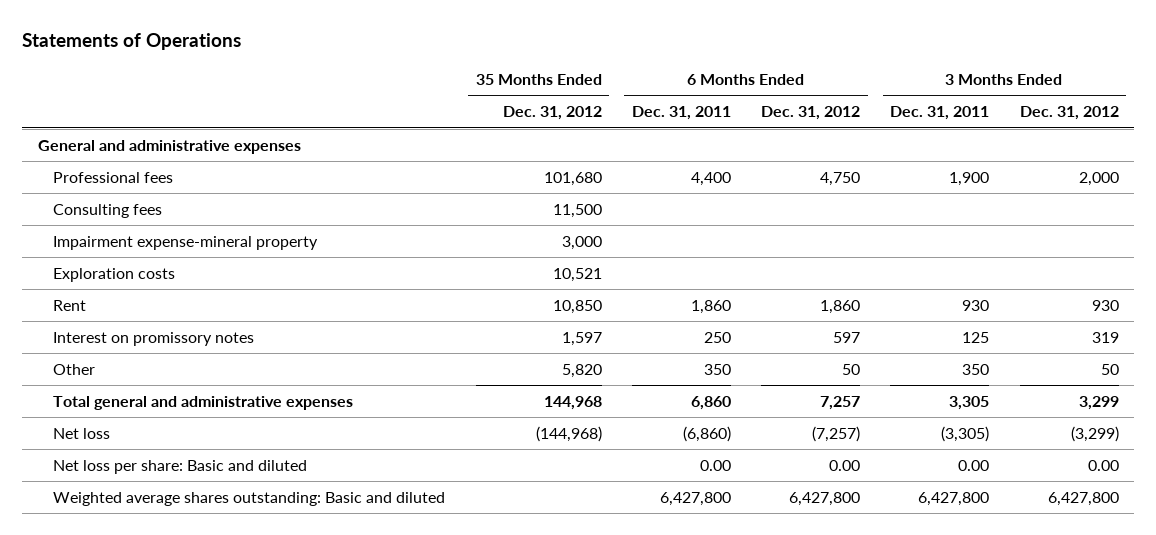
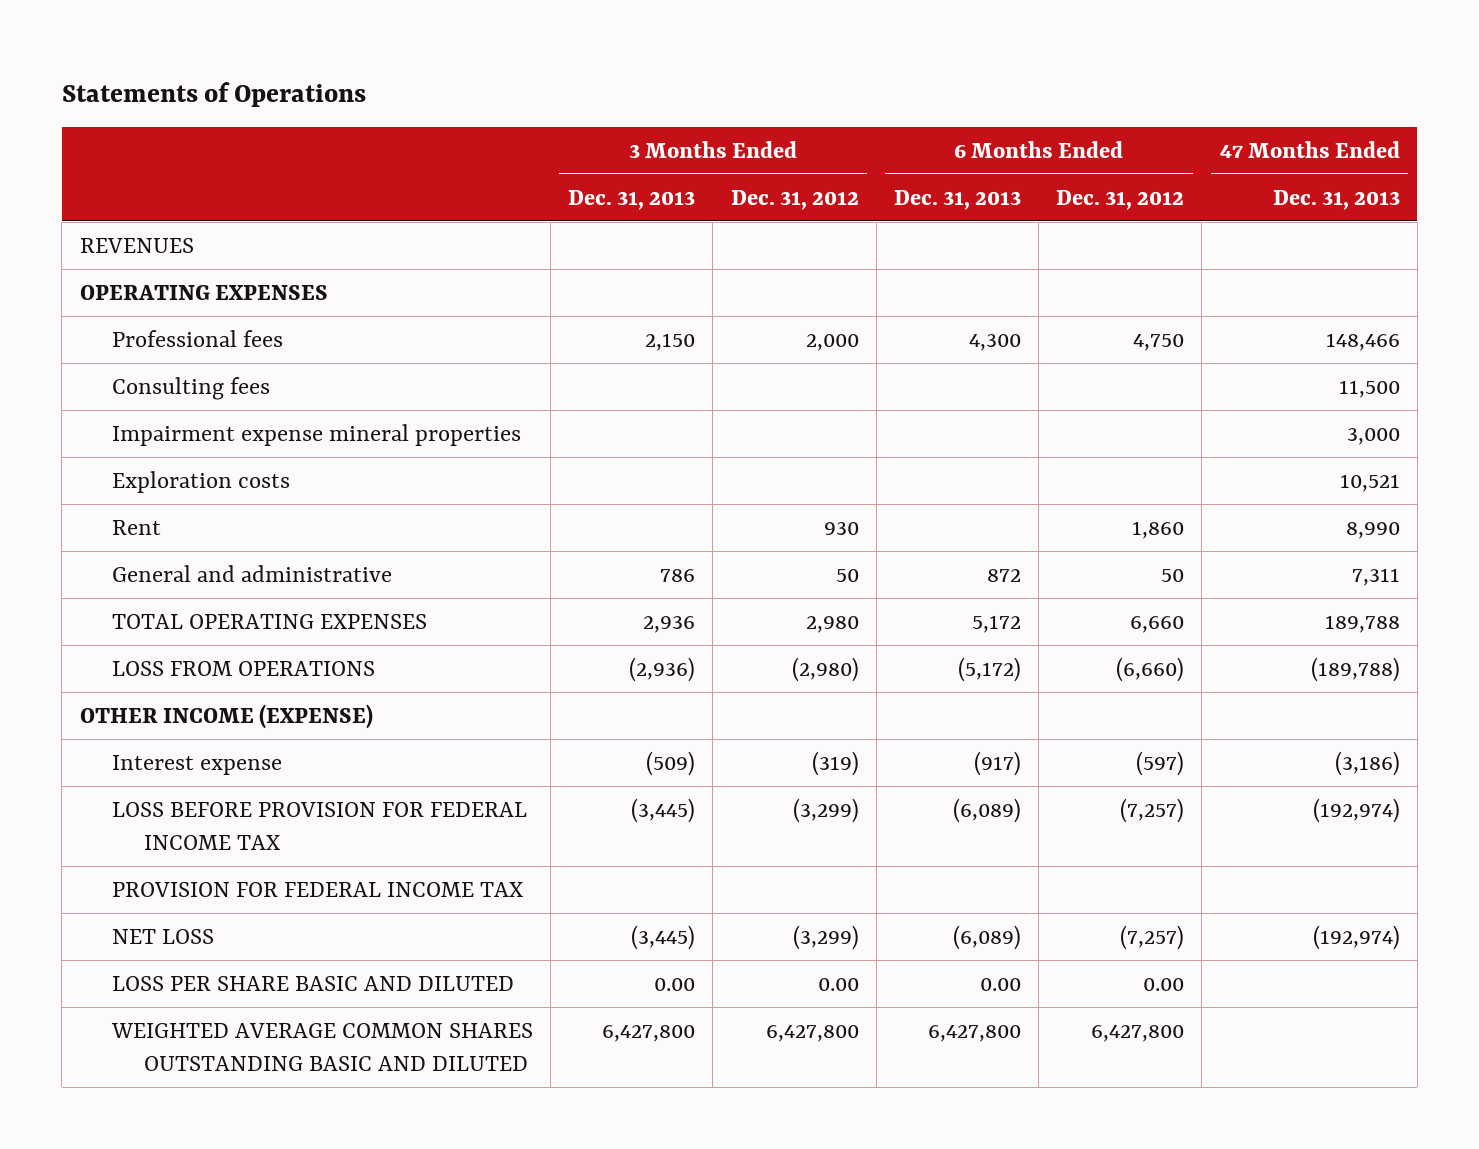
- | 35 Months Ended Dec. 31, 2012 | 6 Months Ended Dec. 31, 2011 | 6 Months Ended Dec. 31, 2012 | 3 Months Ended Dec. 31, 2011 | 3 Months Ended Dec. 31, 2012
+ | 3 Months Ended Dec. 31, 2013 | 3 Months Ended Dec. 31, 2012 | 6 Months Ended Dec. 31, 2013 | 6 Months Ended Dec. 31, 2012 | 47 Months Ended Dec. 31, 2013
- General and administrative expenses
+ REVENUES
+ OPERATING EXPENSES
- Impairment expense-mineral property | 3,000 | | | |
+ Impairment expense mineral properties | | | | | 3,000
- Interest on promissory notes | 1,597 | 250 | 597 | 125 | 319
- Other | 5,820 | 350 | 50 | 350 | 50
- Total general and administrative expenses | 144,968 | 6,860 | 7,257 | 3,305 | 3,299
- Net loss | (144,968) | (6,860) | (7,257) | (3,305) | (3,299)
- Net loss per share: Basic and diluted | | 0.00 | 0.00 | 0.00 | 0.00
- Weighted average shares outstanding: Basic and diluted | | 6,427,800 | 6,427,800 | 6,427,800 | 6,427,800
+ General and administrative | 786 | 50 | 872 | 50 | 7,311
+ TOTAL OPERATING EXPENSES | 2,936 | 2,980 | 5,172 | 6,660 | 189,788
+ LOSS FROM OPERATIONS | (2,936) | (2,980) | (5,172) | (6,660) | (189,788)
+ OTHER INCOME (EXPENSE)
+ Interest expense | (509) | (319) | (917) | (597) | (3,186)
+ LOSS BEFORE PROVISION FOR FEDERAL INCOME TAX | (3,445) | (3,299) | (6,089) | (7,257) | (192,974)
+ PROVISION FOR FEDERAL INCOME TAX
+ NET LOSS | (3,445) | (3,299) | (6,089) | (7,257) | (192,974)
+ LOSS PER SHARE BASIC AND DILUTED | 0.00 | 0.00 | 0.00 | 0.00 |
+ WEIGHTED AVERAGE COMMON SHARES OUTSTANDING BASIC AND DILUTED | 6,427,800 | 6,427,800 | 6,427,800 | 6,427,800 |

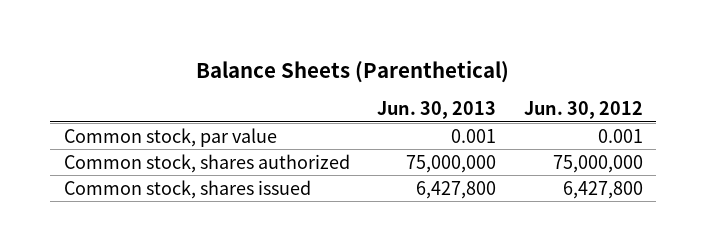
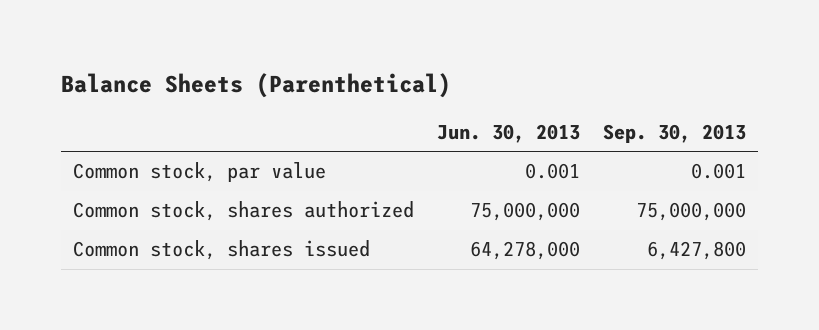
- | Jun. 30, 2013 | Jun. 30, 2012
+ | Jun. 30, 2013 | Sep. 30, 2013
- Common stock, shares issued | 6,427,800 | 6,427,800
+ Common stock, shares issued | 64,278,000 | 6,427,800

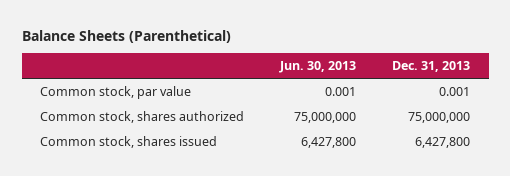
- | Jun. 30, 2013 | Sep. 30, 2013
+ | Jun. 30, 2013 | Dec. 31, 2013
- Common stock, shares issued | 64,278,000 | 6,427,800
+ Common stock, shares issued | 6,427,800 | 6,427,800

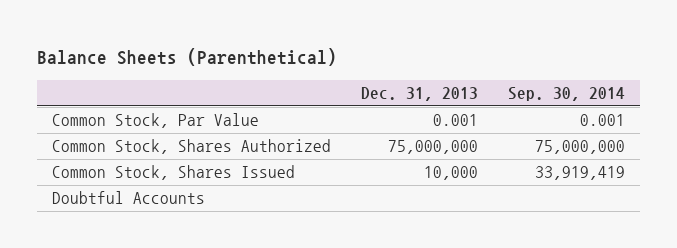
- | Jun. 30, 2013 | Dec. 31, 2013
+ | Dec. 31, 2013 | Sep. 30, 2014
- Common stock, par value | 0.001 | 0.001
- Common stock, shares authorized | 75,000,000 | 75,000,000
- Common stock, shares issued | 6,427,800 | 6,427,800
+ Common Stock, Par Value | 0.001 | 0.001
+ Common Stock, Shares Authorized | 75,000,000 | 75,000,000
+ Common Stock, Shares Issued | 10,000 | 33,919,419
+ Doubtful Accounts

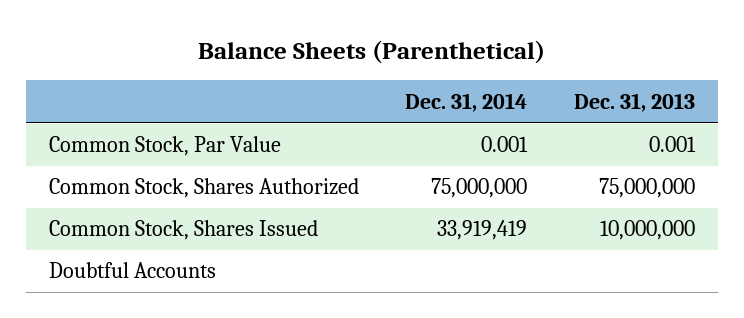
- | Dec. 31, 2013 | Sep. 30, 2014
+ | Dec. 31, 2014 | Dec. 31, 2013
- Common Stock, Shares Issued | 10,000 | 33,919,419
+ Common Stock, Shares Issued | 33,919,419 | 10,000,000

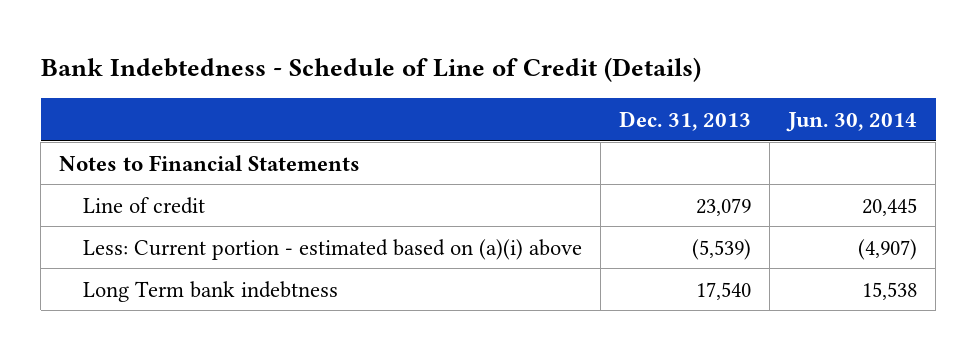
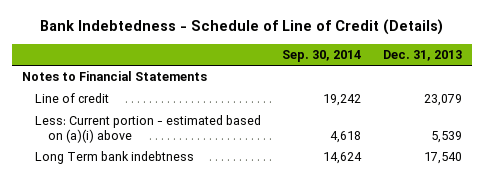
- | Dec. 31, 2013 | Jun. 30, 2014
+ | Sep. 30, 2014 | Dec. 31, 2013
- Less: Current portion - estimated based on (a)(i) above | (5,539) | (4,907)
+ Less: Current portion - estimated based on (a)(i) above | 4,618 | 5,539

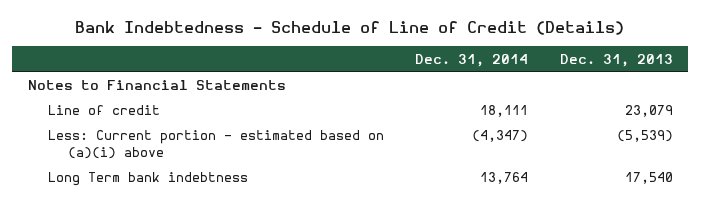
- | Sep. 30, 2014 | Dec. 31, 2013
+ | Dec. 31, 2014 | Dec. 31, 2013
- Less: Current portion - estimated based on (a)(i) above | 4,618 | 5,539
+ Less: Current portion - estimated based on (a)(i) above | (4,347) | (5,539)

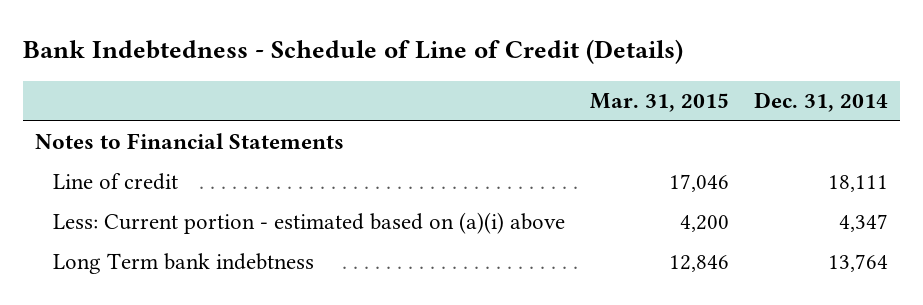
- | Dec. 31, 2014 | Dec. 31, 2013
+ | Mar. 31, 2015 | Dec. 31, 2014
- Less: Current portion - estimated based on (a)(i) above | (4,347) | (5,539)
+ Less: Current portion - estimated based on (a)(i) above | 4,200 | 4,347

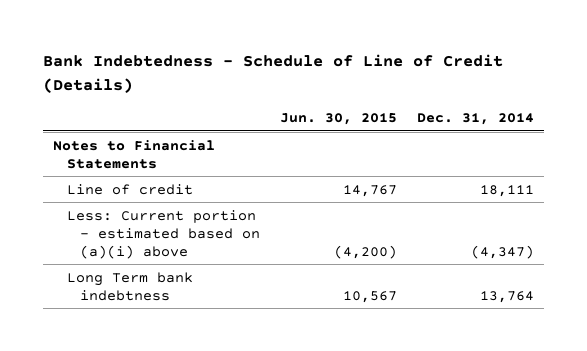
- | Mar. 31, 2015 | Dec. 31, 2014
+ | Jun. 30, 2015 | Dec. 31, 2014
- Less: Current portion - estimated based on (a)(i) above | 4,200 | 4,347
+ Less: Current portion - estimated based on (a)(i) above | (4,200) | (4,347)

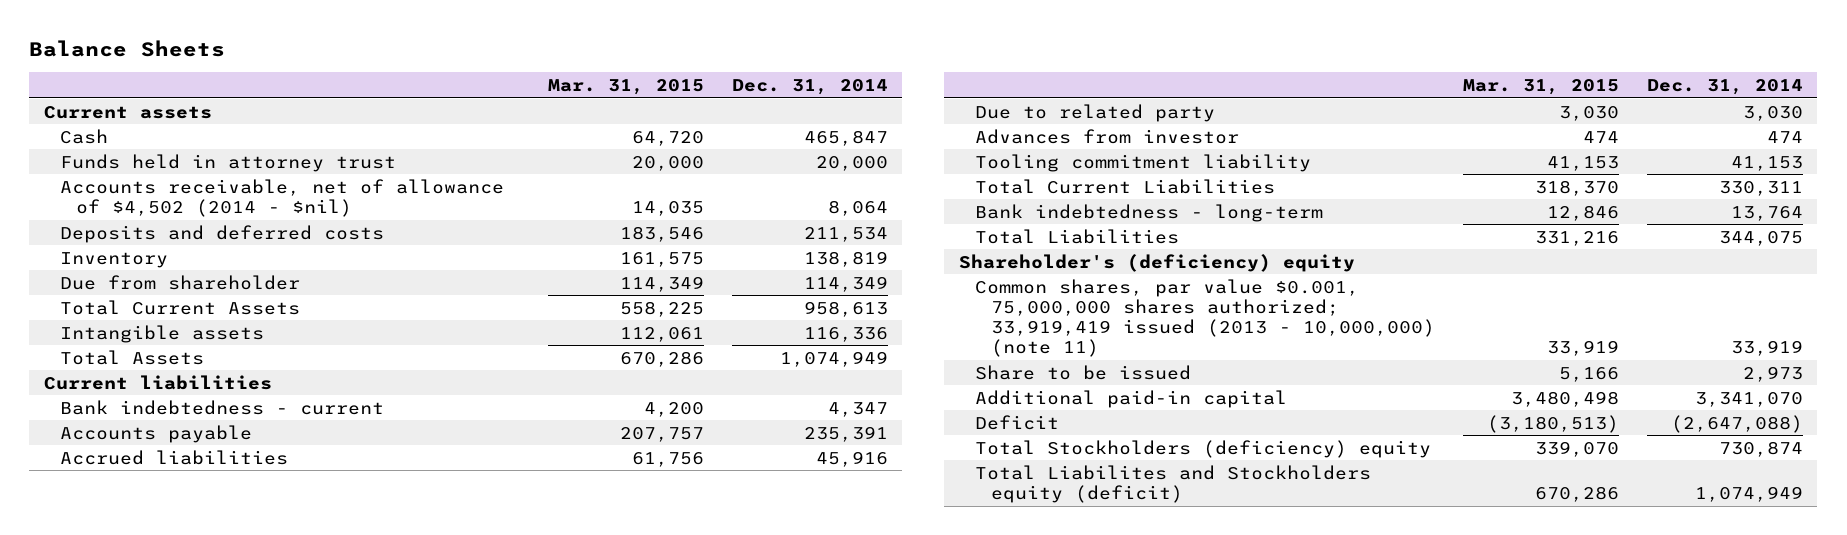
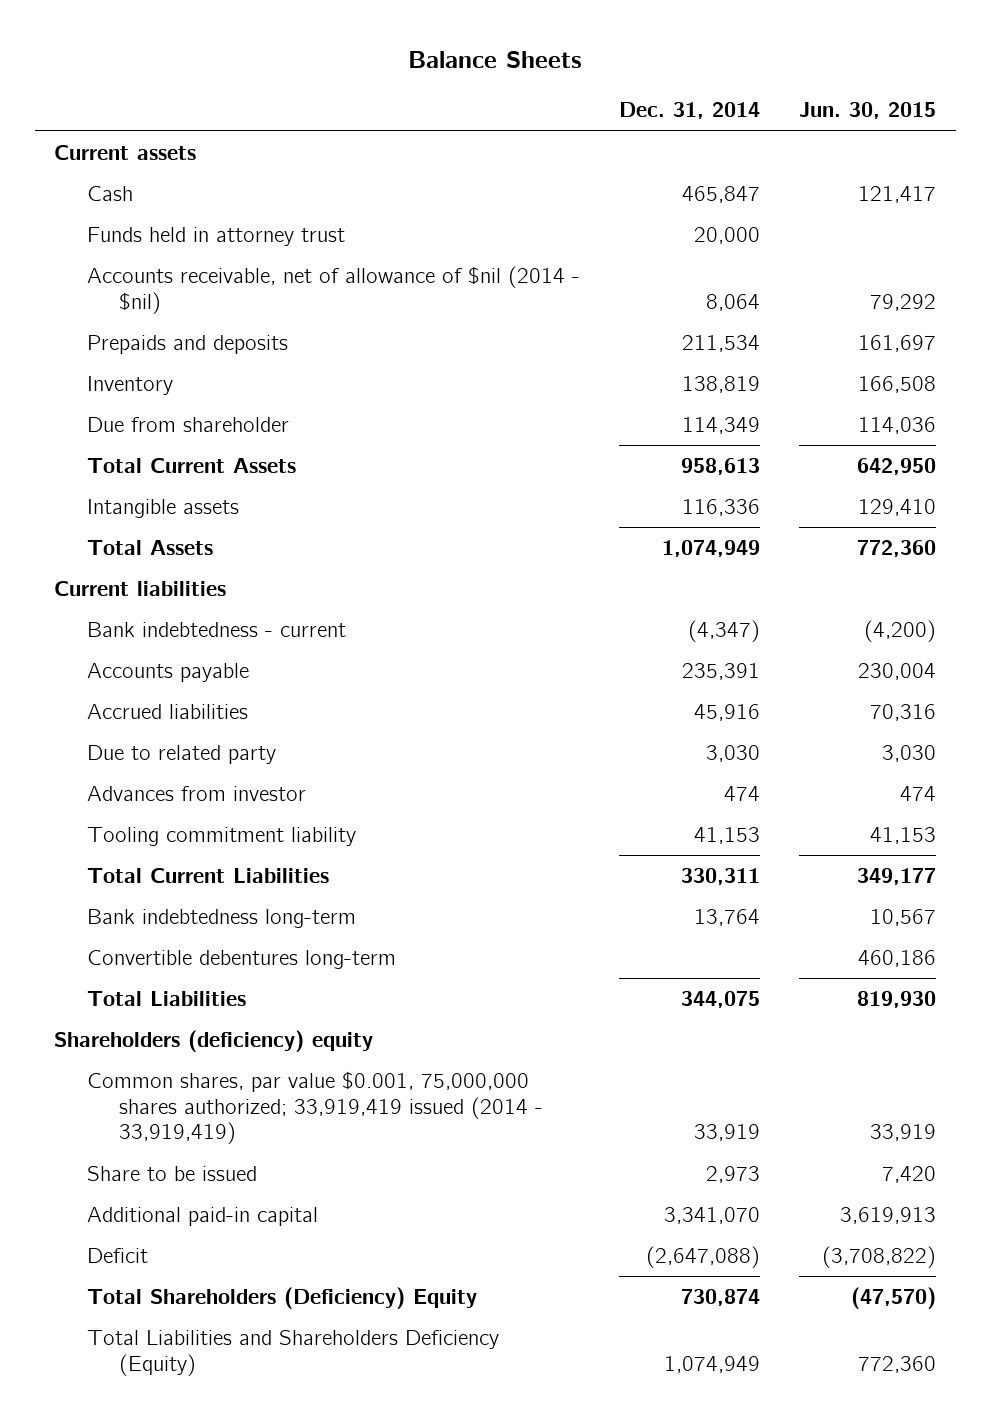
- | Mar. 31, 2015 | Dec. 31, 2014
+ | Dec. 31, 2014 | Jun. 30, 2015
- Accounts receivable, net of allowance of $4,502 (2014 - $nil) | 14,035 | 8,064
- Deposits and deferred costs | 183,546 | 211,534
+ Accounts receivable, net of allowance of $nil (2014 - $nil) | 8,064 | 79,292
+ Prepaids and deposits | 211,534 | 161,697
- Bank indebtedness - current | 4,200 | 4,347
+ Bank indebtedness - current | (4,347) | (4,200)
- Bank indebtedness - long-term | 12,846 | 13,764
+ Bank indebtedness long-term | 13,764 | 10,567
+ Convertible debentures long-term | | 460,186
- Shareholder's (deficiency) equity
- Common shares, par value $0.001, 75,000,000 shares authorized; 33,919,419 issued (2013 - 10,000,000) (note 11) | 33,919 | 33,919
+ Shareholders (deficiency) equity
+ Common shares, par value $0.001, 75,000,000 shares authorized; 33,919,419 issued (2014 - 33,919,419) | 33,919 | 33,919
- Total Stockholders (deficiency) equity | 339,070 | 730,874
- Total Liabilites and Stockholders equity (deficit) | 670,286 | 1,074,949
+ Total Shareholders (Deficiency) Equity | 730,874 | (47,570)
+ Total Liabilities and Shareholders Deficiency (Equity) | 1,074,949 | 772,360

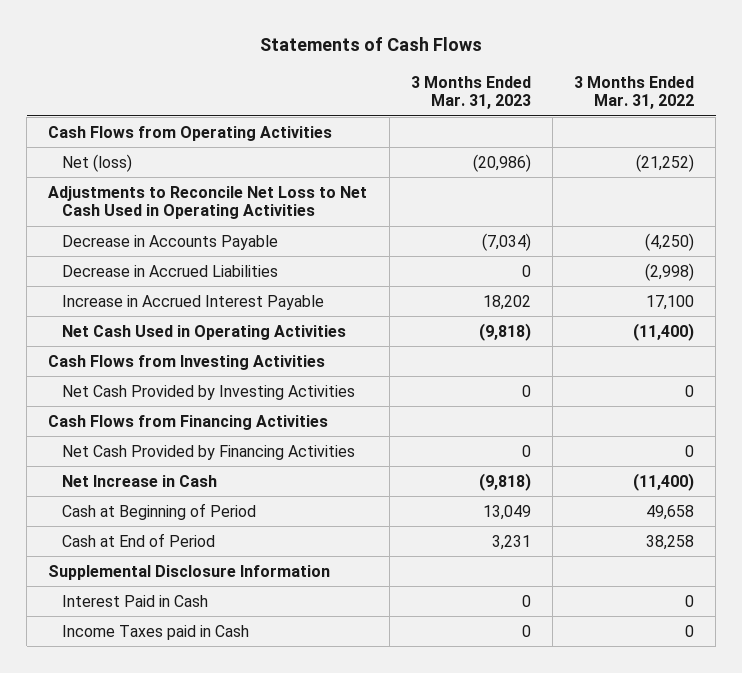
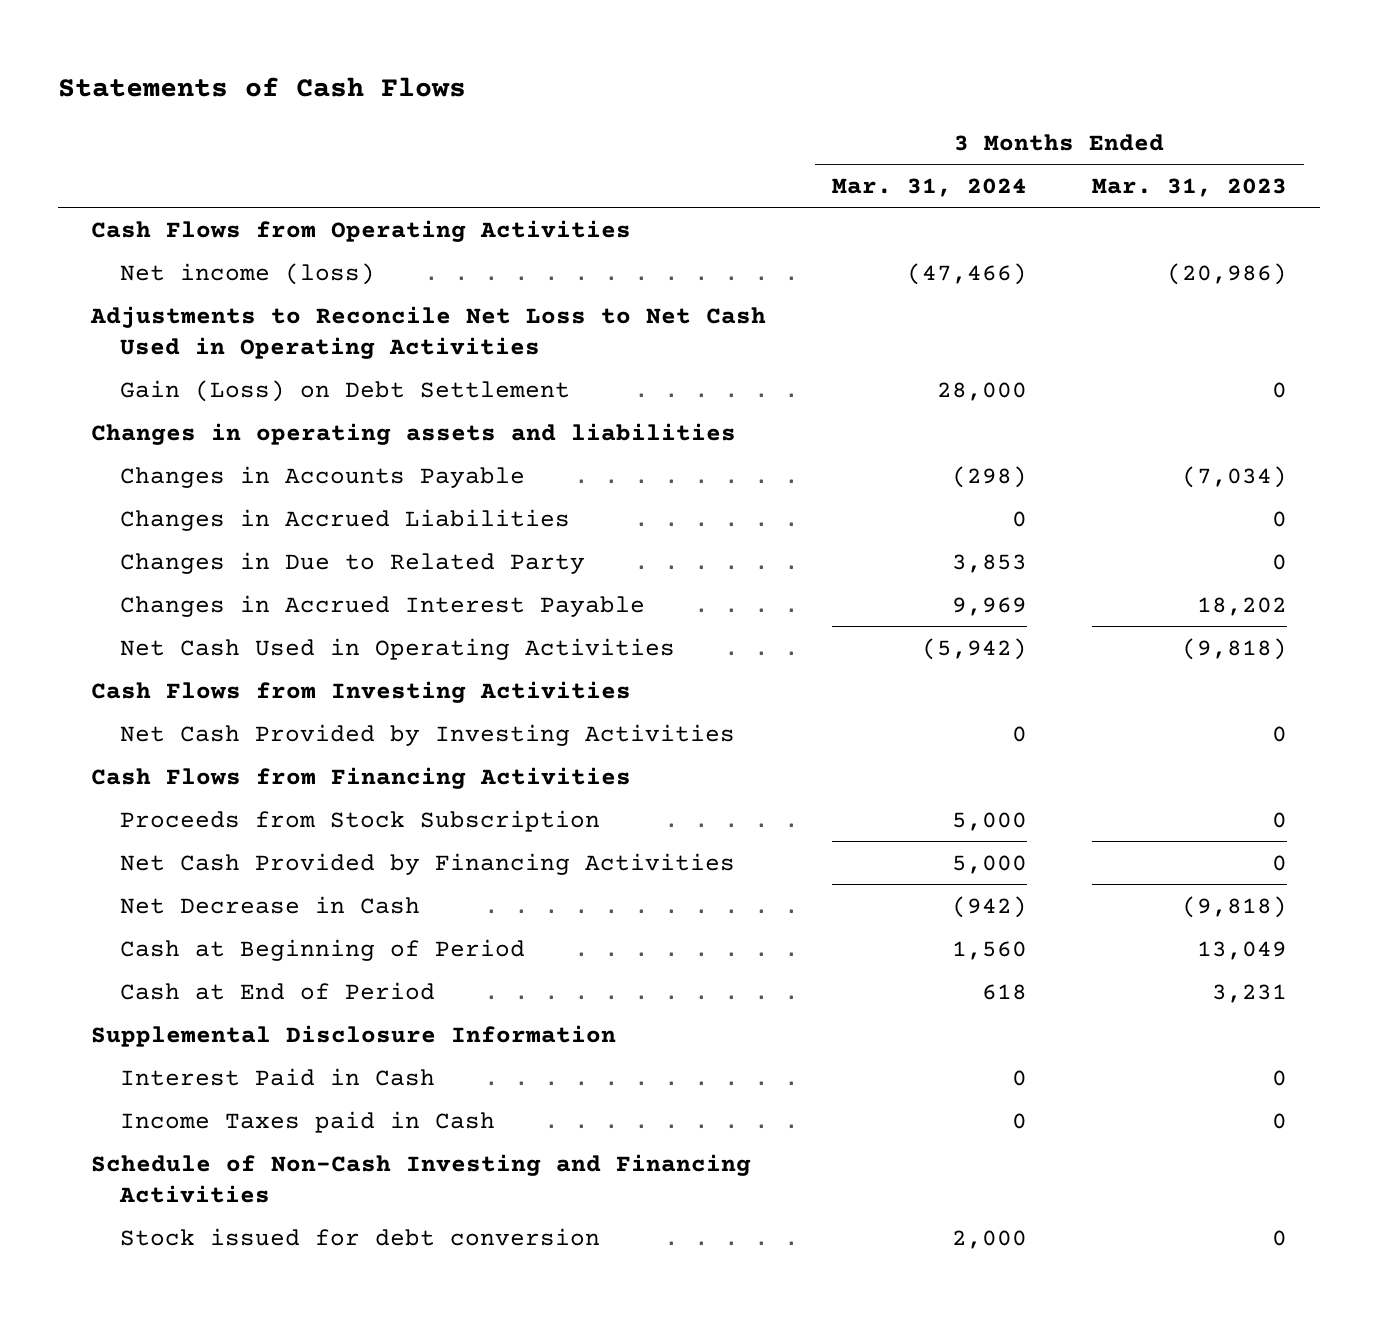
- | 3 Months Ended Mar. 31, 2023 | 3 Months Ended Mar. 31, 2022
+ | 3 Months Ended Mar. 31, 2024 | 3 Months Ended Mar. 31, 2023
- Net (loss) | (20,986) | (21,252)
+ Net income (loss) | (47,466) | (20,986)
- Decrease in Accounts Payable | (7,034) | (4,250)
- Decrease in Accrued Liabilities | 0 | (2,998)
- Increase in Accrued Interest Payable | 18,202 | 17,100
+ Gain (Loss) on Debt Settlement | 28,000 | 0
+ Changes in operating assets and liabilities
+ Changes in Accounts Payable | (298) | (7,034)
+ Changes in Accrued Liabilities | 0 | 0
+ Changes in Due to Related Party | 3,853 | 0
+ Changes in Accrued Interest Payable | 9,969 | 18,202
+ Proceeds from Stock Subscription | 5,000 | 0
- Net Increase in Cash | (9,818) | (11,400)
+ Net Decrease in Cash | (942) | (9,818)
+ Schedule of Non-Cash Investing and Financing Activities
+ Stock issued for debt conversion | 2,000 | 0

